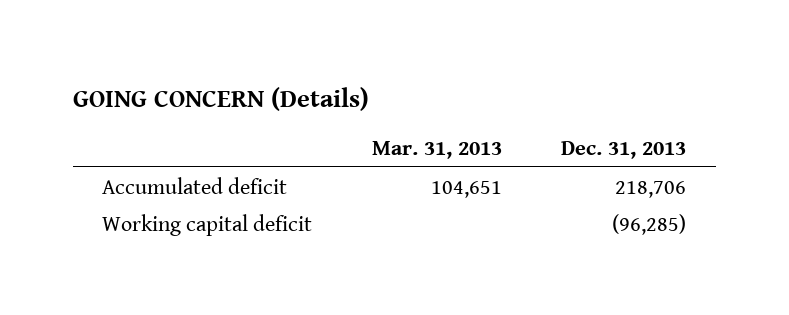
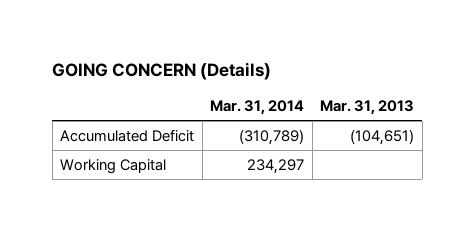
- | Mar. 31, 2013 | Dec. 31, 2013
+ | Mar. 31, 2014 | Mar. 31, 2013
- Accumulated deficit | 104,651 | 218,706
- Working capital deficit | | (96,285)
+ Accumulated Deficit | (310,789) | (104,651)
+ Working Capital | 234,297 |

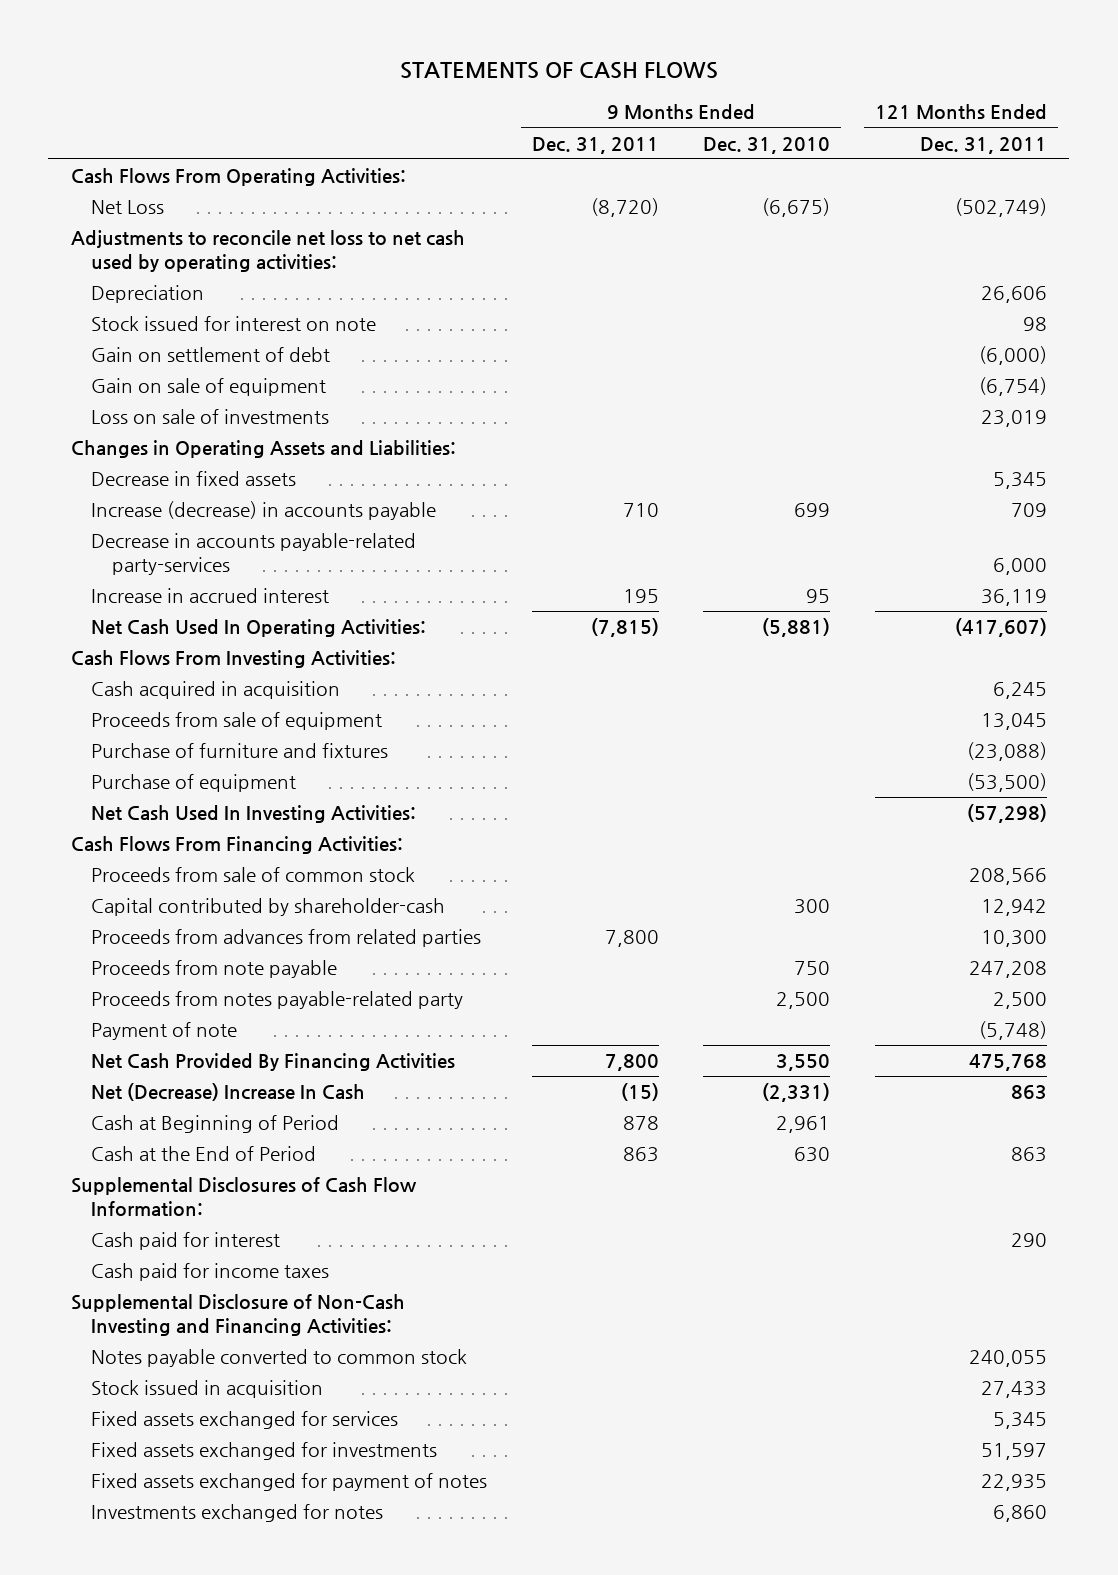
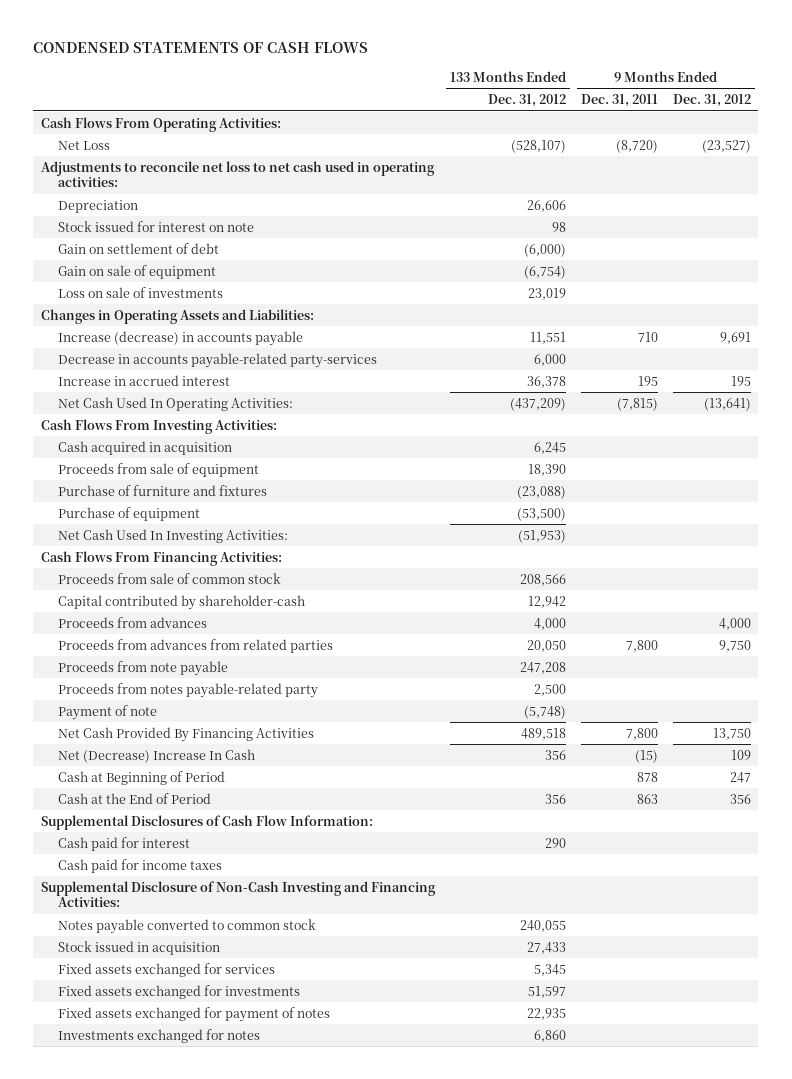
- STATEMENTS OF CASH FLOWS
+ CONDENSED STATEMENTS OF CASH FLOWS
- | 9 Months Ended Dec. 31, 2011 | 9 Months Ended Dec. 31, 2010 | 121 Months Ended Dec. 31, 2011
+ | 133 Months Ended Dec. 31, 2012 | 9 Months Ended Dec. 31, 2011 | 9 Months Ended Dec. 31, 2012
- Adjustments to reconcile net loss to net cash used by operating activities:
+ Adjustments to reconcile net loss to net cash used in operating activities:
- Decrease in fixed assets | | | 5,345
+ Proceeds from advances | 4,000 | | 4,000

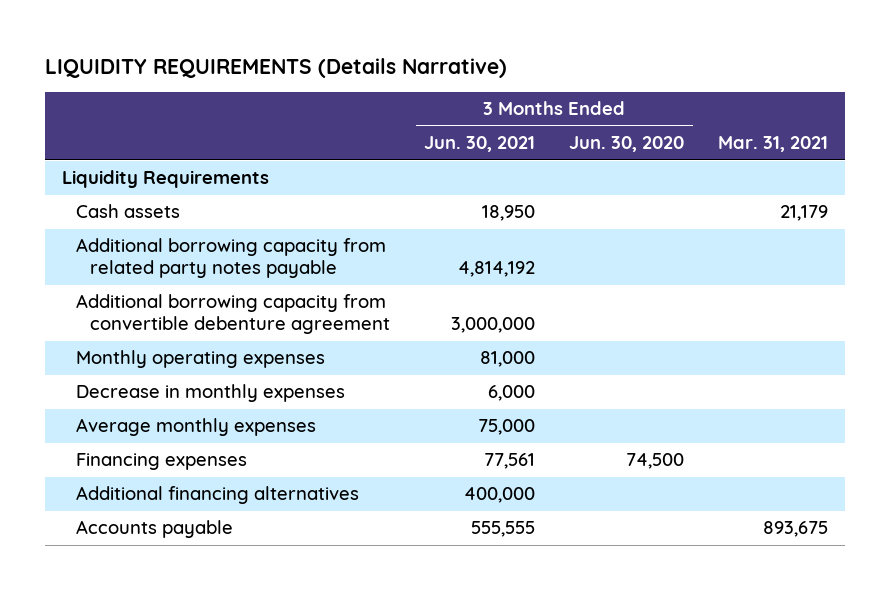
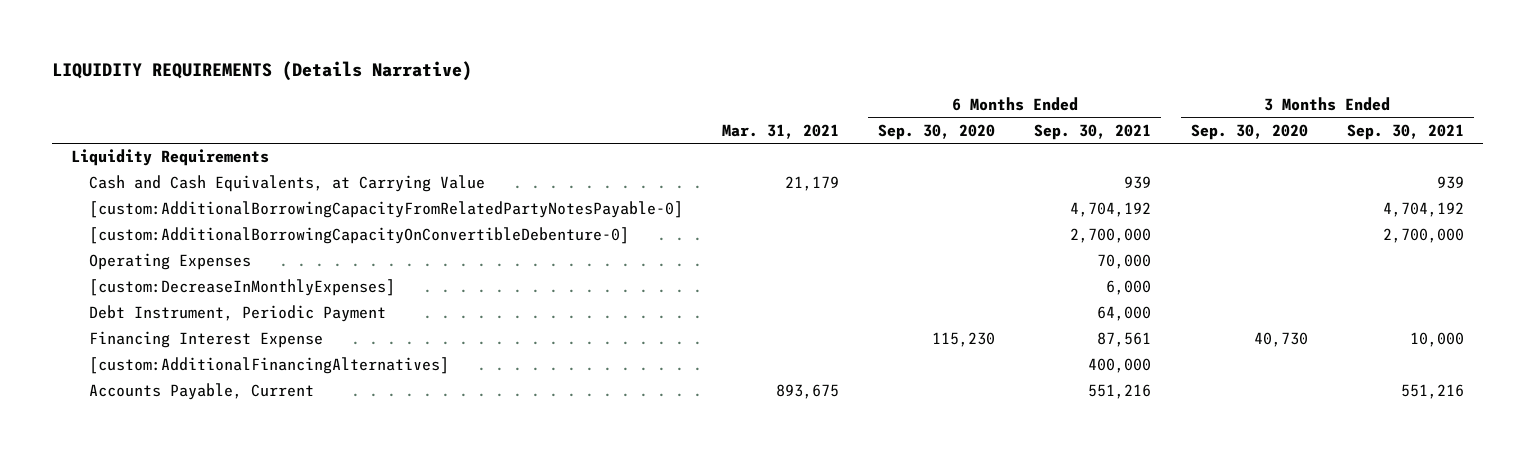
- | 3 Months Ended Jun. 30, 2021 | 3 Months Ended Jun. 30, 2020 | Mar. 31, 2021
+ | Mar. 31, 2021 | 6 Months Ended Sep. 30, 2020 | 6 Months Ended Sep. 30, 2021 | 3 Months Ended Sep. 30, 2020 | 3 Months Ended Sep. 30, 2021
- Cash assets | 18,950 | | 21,179
- Additional borrowing capacity from related party notes payable | 4,814,192 | |
- Additional borrowing capacity from convertible debenture agreement | 3,000,000 | |
- Monthly operating expenses | 81,000 | |
- Decrease in monthly expenses | 6,000 | |
- Average monthly expenses | 75,000 | |
- Financing expenses | 77,561 | 74,500 |
- Additional financing alternatives | 400,000 | |
- Accounts payable | 555,555 | | 893,675
+ Cash and Cash Equivalents, at Carrying Value | 21,179 | | 939 | | 939
+ [custom:AdditionalBorrowingCapacityFromRelatedPartyNotesPayable-0] | | | 4,704,192 | | 4,704,192
+ [custom:AdditionalBorrowingCapacityOnConvertibleDebenture-0] | | | 2,700,000 | | 2,700,000
+ Operating Expenses | | | 70,000 | |
+ [custom:DecreaseInMonthlyExpenses] | | | 6,000 | |
+ Debt Instrument, Periodic Payment | | | 64,000 | |
+ Financing Interest Expense | | 115,230 | 87,561 | 40,730 | 10,000
+ [custom:AdditionalFinancingAlternatives] | | | 400,000 | |
+ Accounts Payable, Current | 893,675 | | 551,216 | | 551,216

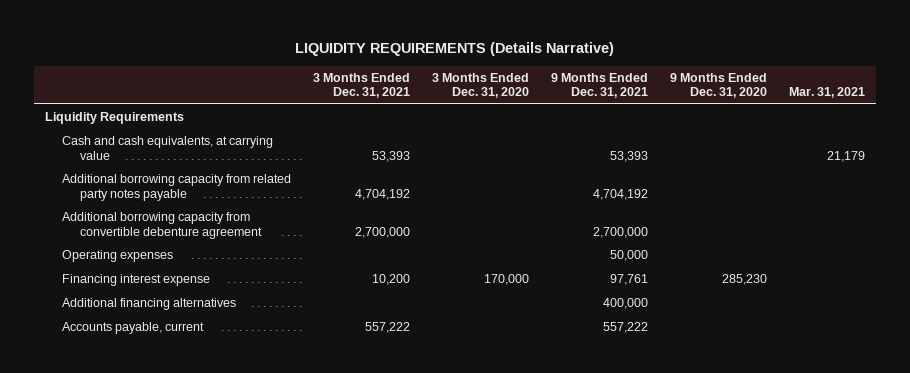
- | Mar. 31, 2021 | 6 Months Ended Sep. 30, 2020 | 6 Months Ended Sep. 30, 2021 | 3 Months Ended Sep. 30, 2020 | 3 Months Ended Sep. 30, 2021
+ | 3 Months Ended Dec. 31, 2021 | 3 Months Ended Dec. 31, 2020 | 9 Months Ended Dec. 31, 2021 | 9 Months Ended Dec. 31, 2020 | Mar. 31, 2021
- Cash and Cash Equivalents, at Carrying Value | 21,179 | | 939 | | 939
- [custom:AdditionalBorrowingCapacityFromRelatedPartyNotesPayable-0] | | | 4,704,192 | | 4,704,192
- [custom:AdditionalBorrowingCapacityOnConvertibleDebenture-0] | | | 2,700,000 | | 2,700,000
- Operating Expenses | | | 70,000 | |
- [custom:DecreaseInMonthlyExpenses] | | | 6,000 | |
- Debt Instrument, Periodic Payment | | | 64,000 | |
- Financing Interest Expense | | 115,230 | 87,561 | 40,730 | 10,000
- [custom:AdditionalFinancingAlternatives] | | | 400,000 | |
- Accounts Payable, Current | 893,675 | | 551,216 | | 551,216
+ Cash and cash equivalents, at carrying value | 53,393 | | 53,393 | | 21,179
+ Additional borrowing capacity from related party notes payable | 4,704,192 | | 4,704,192 | |
+ Additional borrowing capacity from convertible debenture agreement | 2,700,000 | | 2,700,000 | |
+ Operating expenses | | | 50,000 | |
+ Financing interest expense | 10,200 | 170,000 | 97,761 | 285,230 |
+ Additional financing alternatives | | | 400,000 | |
+ Accounts payable, current | 557,222 | | 557,222 | |

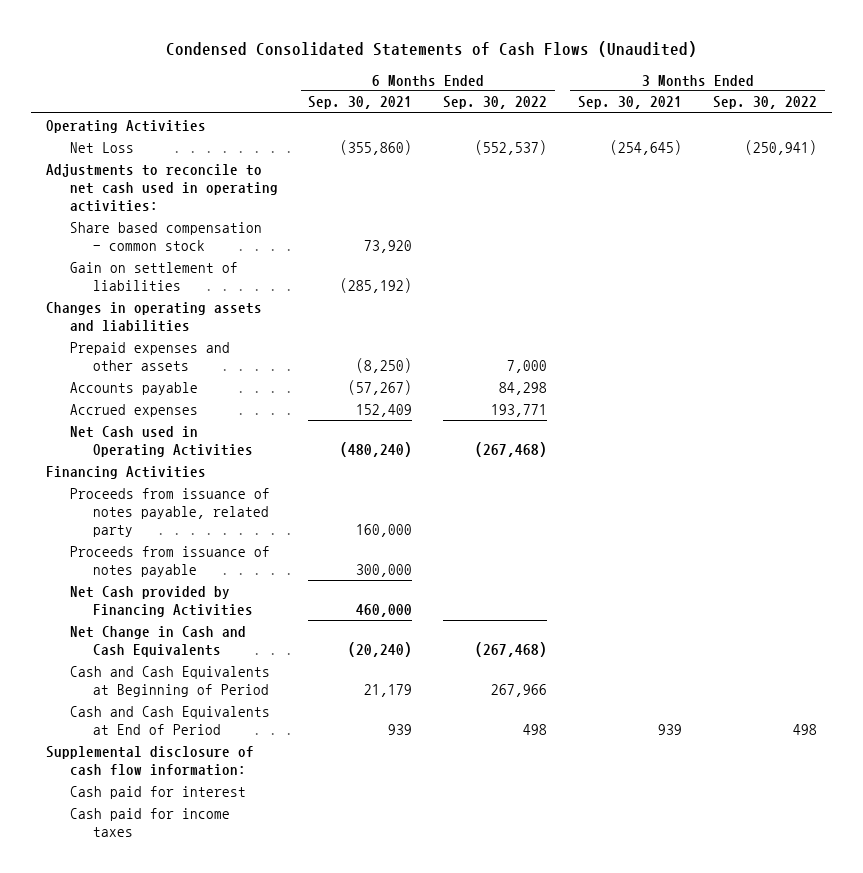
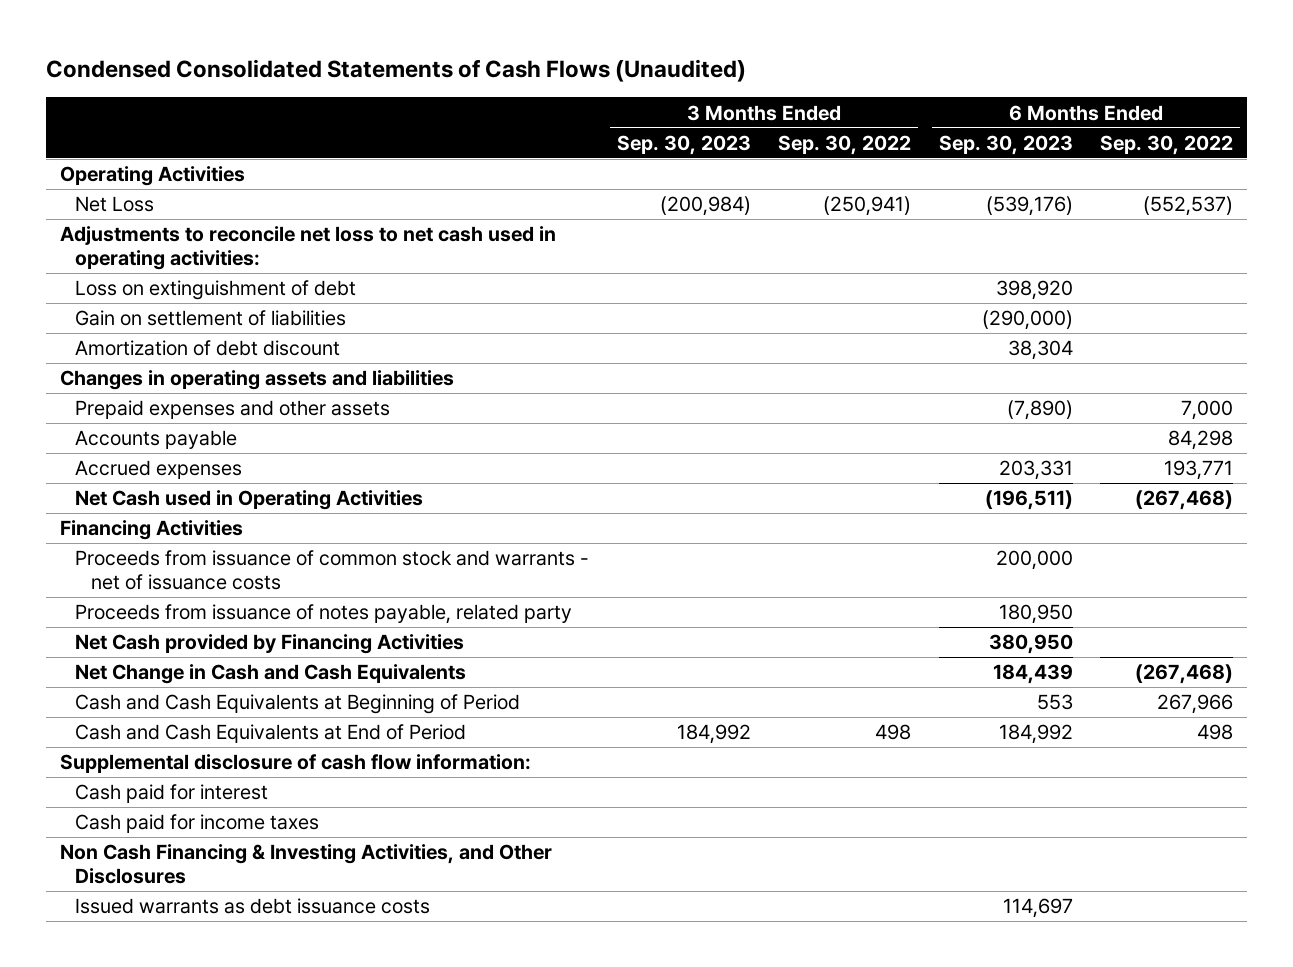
- | 6 Months Ended Sep. 30, 2021 | 6 Months Ended Sep. 30, 2022 | 3 Months Ended Sep. 30, 2021 | 3 Months Ended Sep. 30, 2022
+ | 3 Months Ended Sep. 30, 2023 | 3 Months Ended Sep. 30, 2022 | 6 Months Ended Sep. 30, 2023 | 6 Months Ended Sep. 30, 2022
- Adjustments to reconcile to net cash used in operating activities:
- Share based compensation - common stock | 73,920 | | |
+ Adjustments to reconcile net loss to net cash used in operating activities:
+ Loss on extinguishment of debt | | | 398,920 |
+ Amortization of debt discount | | | 38,304 |
+ Proceeds from issuance of common stock and warrants - net of issuance costs | | | 200,000 |
- Proceeds from issuance of notes payable | 300,000 | | |
+ Non Cash Financing & Investing Activities, and Other Disclosures
+ Issued warrants as debt issuance costs | | | 114,697 |

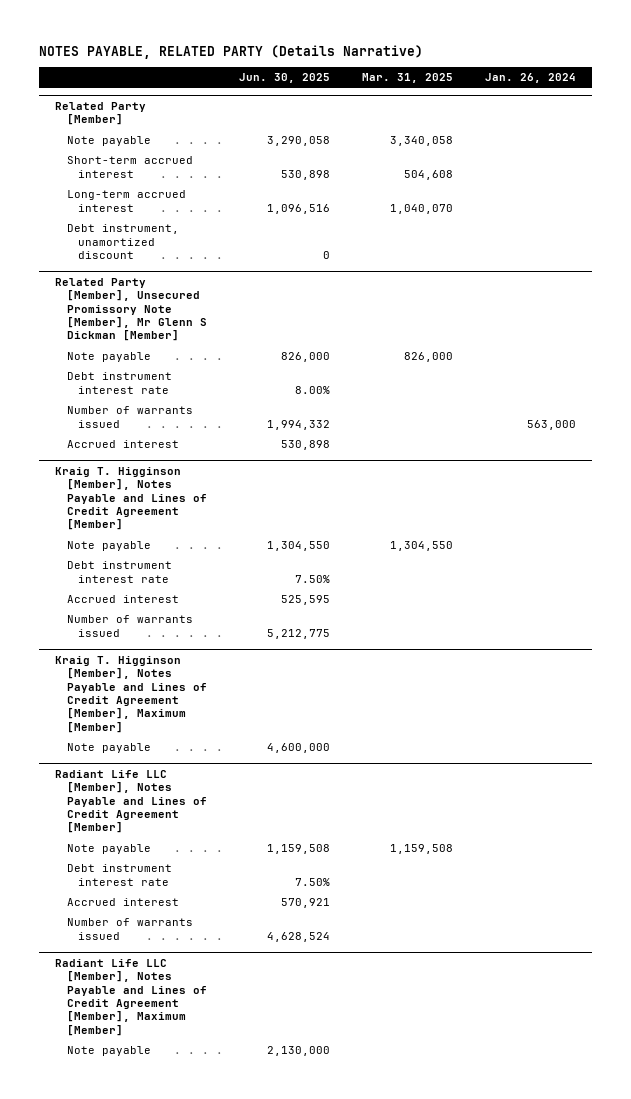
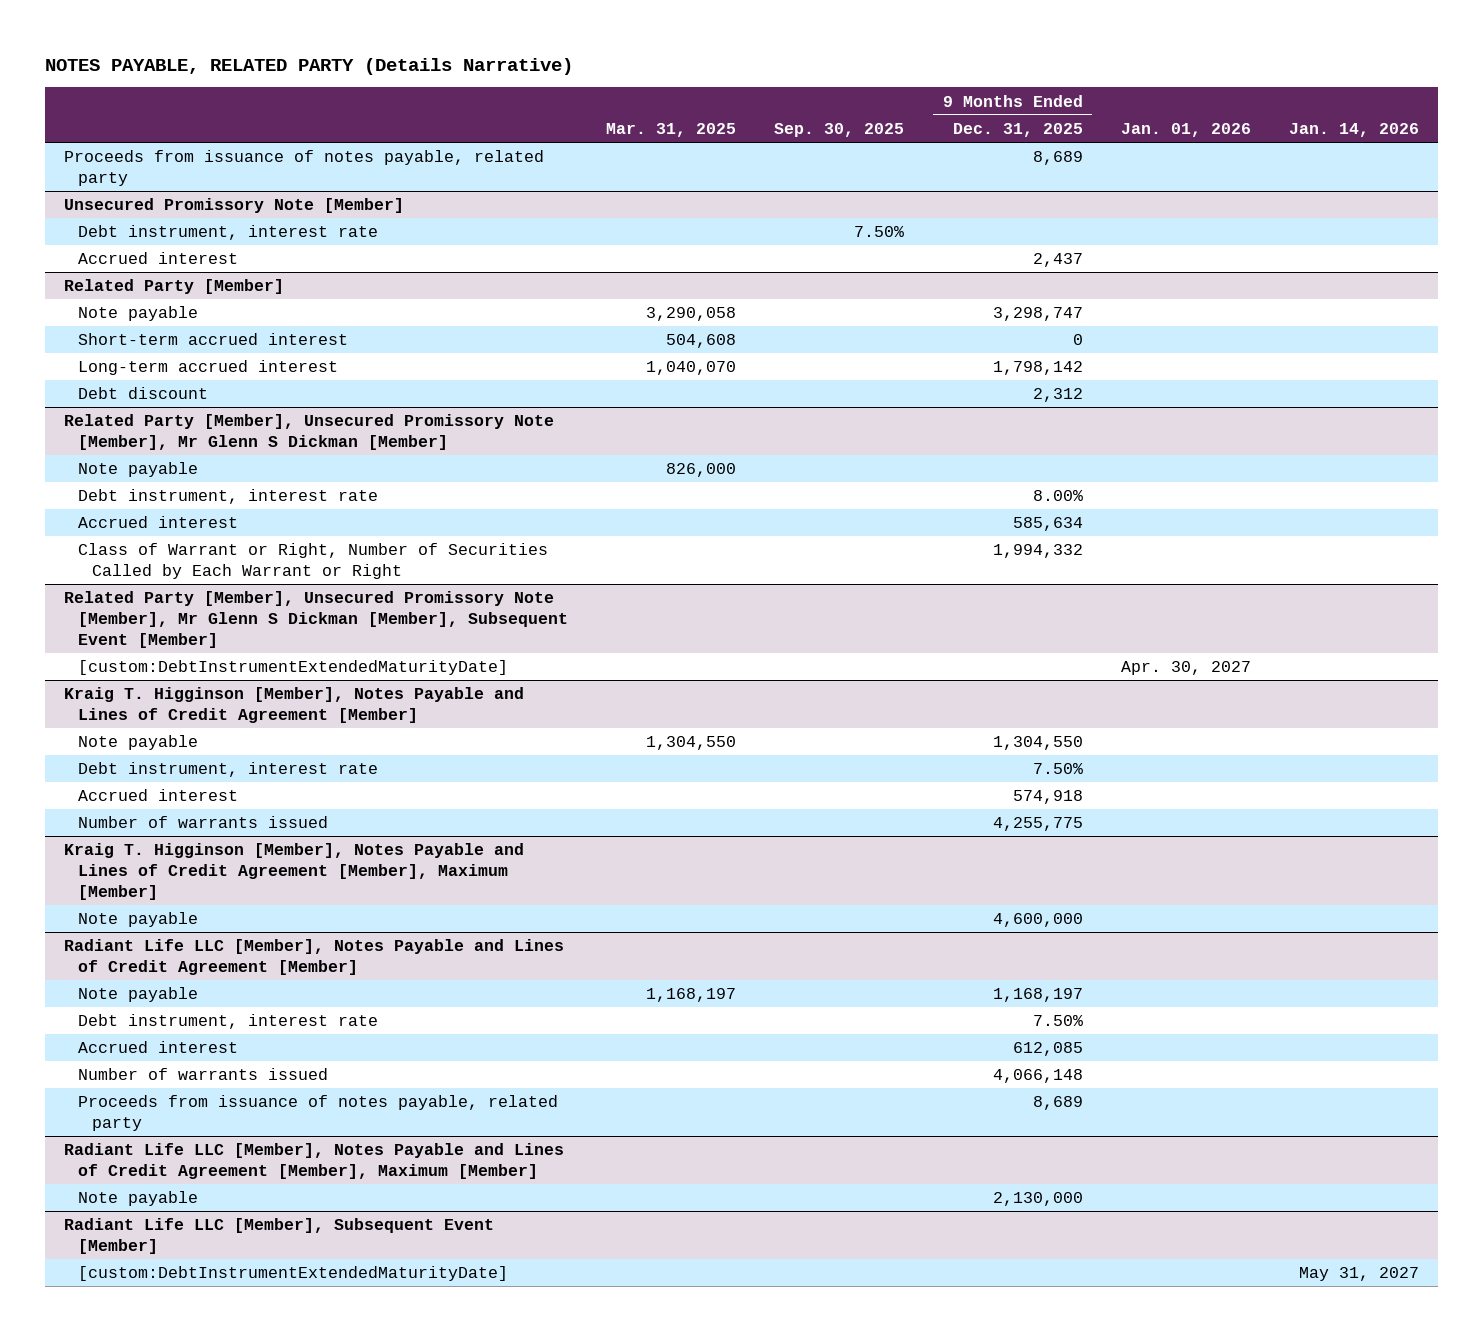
- | Jun. 30, 2025 | Mar. 31, 2025 | Jan. 26, 2024
+ | Mar. 31, 2025 | Sep. 30, 2025 | 9 Months Ended Dec. 31, 2025 | Jan. 01, 2026 | Jan. 14, 2026
+ Proceeds from issuance of notes payable, related party | | | 8,689 | |
+ Unsecured Promissory Note [Member]
+ Debt instrument, interest rate | | 7.50% | | |
+ Accrued interest | | | 2,437 | |
@ Related Party [Member]
- Note payable | 3,290,058 | 3,340,058 |
+ Note payable | 3,290,058 | | 3,298,747 | |
- Debt instrument, unamortized discount | 0 | |
+ Debt discount | | | 2,312 | |
@ Related Party [Member], Unsecured Promissory Note [Member], Mr Glenn S Dickman [Member]
- Debt instrument interest rate | 8.00% | |
- Number of warrants issued | 1,994,332 | | 563,000
+ Debt instrument, interest rate | | | 8.00% | |
+ Class of Warrant or Right, Number of Securities Called by Each Warrant or Right | | | 1,994,332 | |
+ Related Party [Member], Unsecured Promissory Note [Member], Mr Glenn S Dickman [Member], Subsequent Event [Member]
+ [custom:DebtInstrumentExtendedMaturityDate] | | | | Apr. 30, 2027 |
@ Kraig T. Higginson [Member], Notes Payable and Lines of Credit Agreement [Member]
- Debt instrument interest rate | 7.50% | |
+ Debt instrument, interest rate | | | 7.50% | |
@ Radiant Life LLC [Member], Notes Payable and Lines of Credit Agreement [Member]
- Note payable | 1,159,508 | 1,159,508 |
- Debt instrument interest rate | 7.50% | |
+ Note payable | 1,168,197 | | 1,168,197 | |
+ Debt instrument, interest rate | | | 7.50% | |
+ Proceeds from issuance of notes payable, related party | | | 8,689 | |
+ Radiant Life LLC [Member], Subsequent Event [Member]
+ [custom:DebtInstrumentExtendedMaturityDate] | | | | | May 31, 2027

